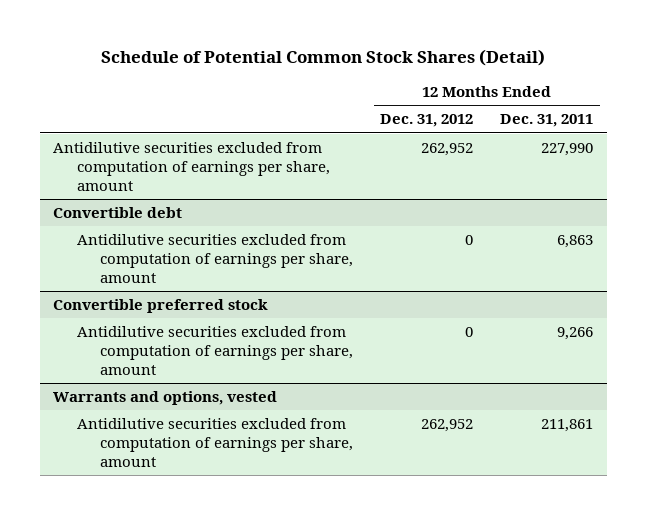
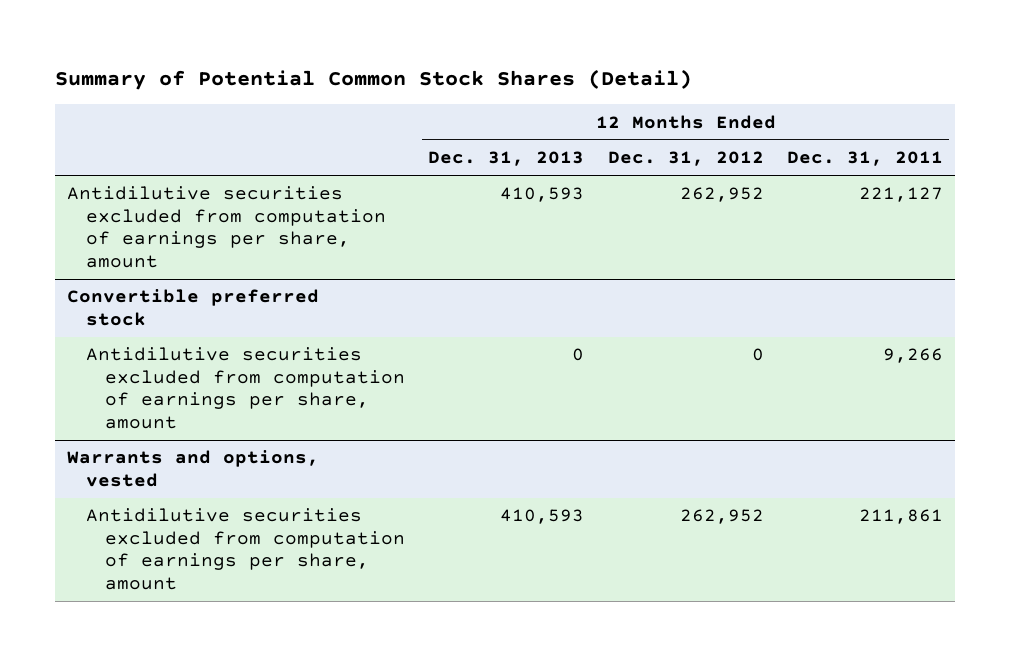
- Schedule of Potential Common Stock Shares (Detail)
+ Summary of Potential Common Stock Shares (Detail)
- | 12 Months Ended Dec. 31, 2012 | 12 Months Ended Dec. 31, 2011
+ | 12 Months Ended Dec. 31, 2013 | 12 Months Ended Dec. 31, 2012 | 12 Months Ended Dec. 31, 2011
- Antidilutive securities excluded from computation of earnings per share, amount | 262,952 | 227,990
- Convertible debt
- Antidilutive securities excluded from computation of earnings per share, amount | 0 | 6,863
+ Antidilutive securities excluded from computation of earnings per share, amount | 410,593 | 262,952 | 221,127

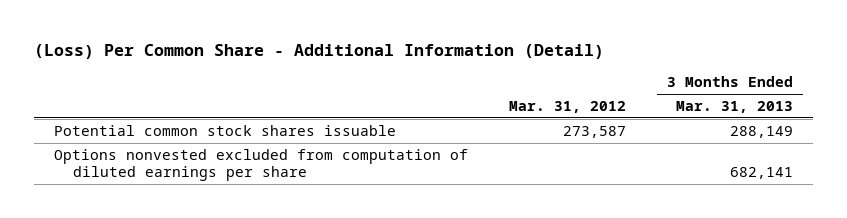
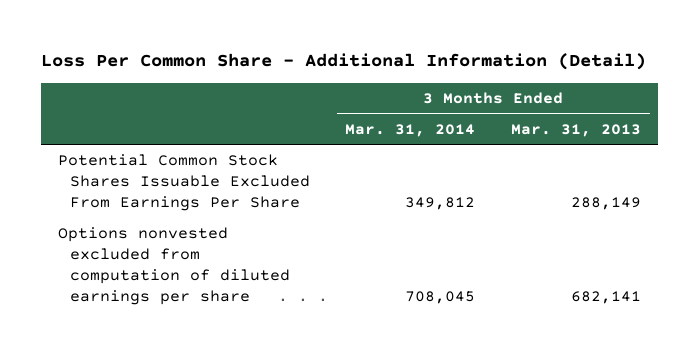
- (Loss) Per Common Share - Additional Information (Detail)
+ Loss Per Common Share - Additional Information (Detail)
- | Mar. 31, 2012 | 3 Months Ended Mar. 31, 2013
+ | 3 Months Ended Mar. 31, 2014 | 3 Months Ended Mar. 31, 2013
- Potential common stock shares issuable | 273,587 | 288,149
+ Potential Common Stock Shares Issuable Excluded From Earnings Per Share | 349,812 | 288,149

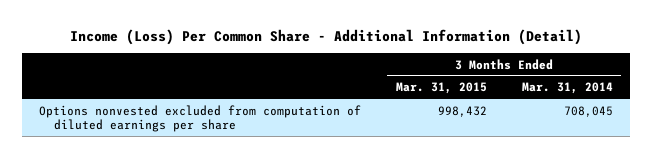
- Loss Per Common Share - Additional Information (Detail)
+ Income (Loss) Per Common Share - Additional Information (Detail)
- | 3 Months Ended Mar. 31, 2014 | 3 Months Ended Mar. 31, 2013
+ | 3 Months Ended Mar. 31, 2015 | 3 Months Ended Mar. 31, 2014
- Potential Common Stock Shares Issuable Excluded From Earnings Per Share | 349,812 | 288,149

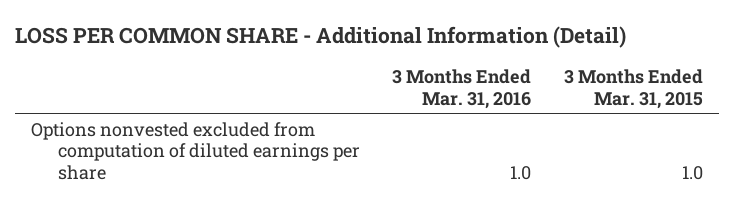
- Income (Loss) Per Common Share - Additional Information (Detail)
+ LOSS PER COMMON SHARE - Additional Information (Detail)
- | 3 Months Ended Mar. 31, 2015 | 3 Months Ended Mar. 31, 2014
+ | 3 Months Ended Mar. 31, 2016 | 3 Months Ended Mar. 31, 2015
- Options nonvested excluded from computation of diluted earnings per share | 998,432 | 708,045
+ Options nonvested excluded from computation of diluted earnings per share | 1.0 | 1.0

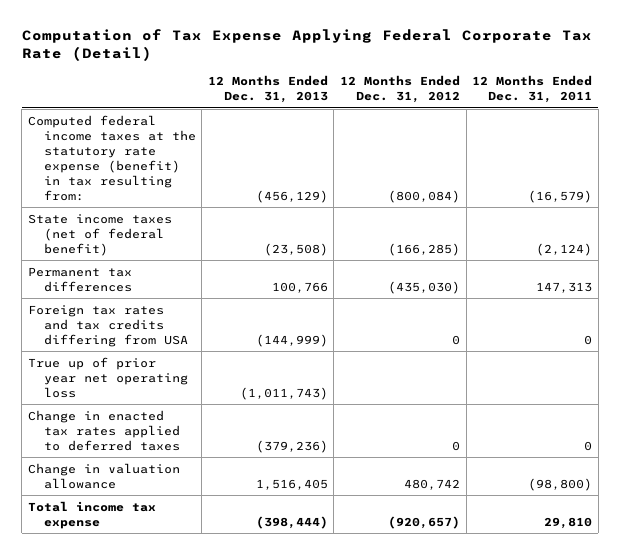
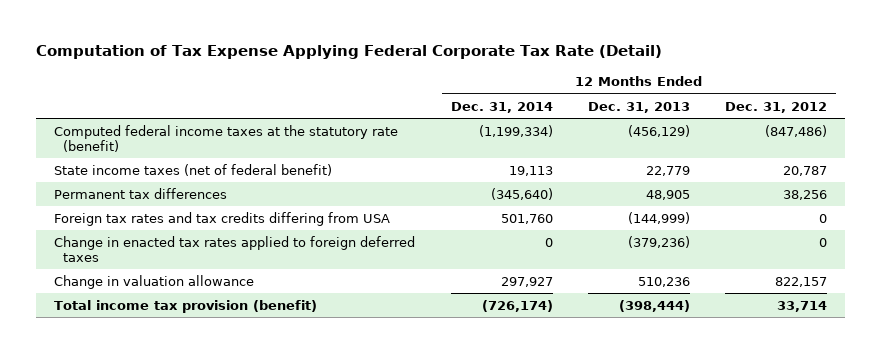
- | 12 Months Ended Dec. 31, 2013 | 12 Months Ended Dec. 31, 2012 | 12 Months Ended Dec. 31, 2011
+ | 12 Months Ended Dec. 31, 2014 | 12 Months Ended Dec. 31, 2013 | 12 Months Ended Dec. 31, 2012
- Computed federal income taxes at the statutory rate expense (benefit) in tax resulting from: | (456,129) | (800,084) | (16,579)
- State income taxes (net of federal benefit) | (23,508) | (166,285) | (2,124)
- Permanent tax differences | 100,766 | (435,030) | 147,313
+ Computed federal income taxes at the statutory rate (benefit) | (1,199,334) | (456,129) | (847,486)
+ State income taxes (net of federal benefit) | 19,113 | 22,779 | 20,787
+ Permanent tax differences | (345,640) | 48,905 | 38,256
- True up of prior year net operating loss | (1,011,743) | |
- Change in enacted tax rates applied to deferred taxes | (379,236) | 0 | 0
- Change in valuation allowance | 1,516,405 | 480,742 | (98,800)
- Total income tax expense | (398,444) | (920,657) | 29,810
+ Change in enacted tax rates applied to foreign deferred taxes | 0 | (379,236) | 0
+ Change in valuation allowance | 297,927 | 510,236 | 822,157
+ Total income tax provision (benefit) | (726,174) | (398,444) | 33,714

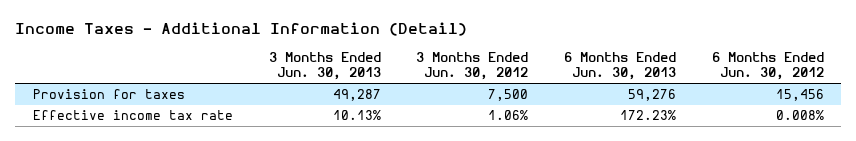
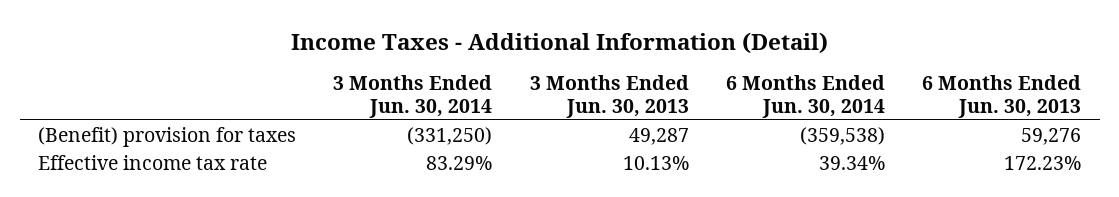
- | 3 Months Ended Jun. 30, 2013 | 3 Months Ended Jun. 30, 2012 | 6 Months Ended Jun. 30, 2013 | 6 Months Ended Jun. 30, 2012
+ | 3 Months Ended Jun. 30, 2014 | 3 Months Ended Jun. 30, 2013 | 6 Months Ended Jun. 30, 2014 | 6 Months Ended Jun. 30, 2013
- Provision for taxes | 49,287 | 7,500 | 59,276 | 15,456
+ (Benefit) provision for taxes | (331,250) | 49,287 | (359,538) | 59,276

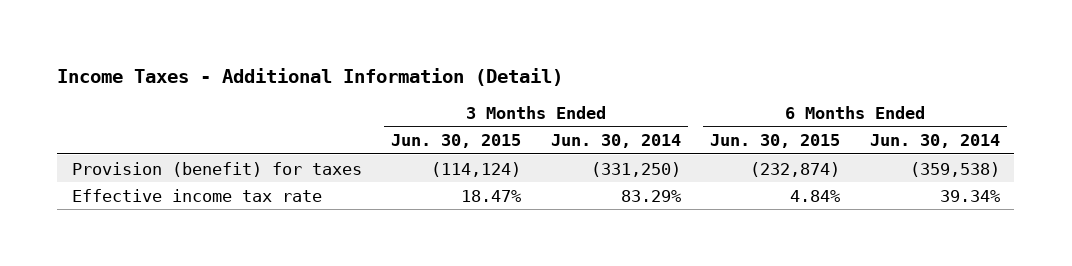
- | 3 Months Ended Jun. 30, 2014 | 3 Months Ended Jun. 30, 2013 | 6 Months Ended Jun. 30, 2014 | 6 Months Ended Jun. 30, 2013
+ | 3 Months Ended Jun. 30, 2015 | 3 Months Ended Jun. 30, 2014 | 6 Months Ended Jun. 30, 2015 | 6 Months Ended Jun. 30, 2014
- (Benefit) provision for taxes | (331,250) | 49,287 | (359,538) | 59,276
+ Provision (benefit) for taxes | (114,124) | (331,250) | (232,874) | (359,538)

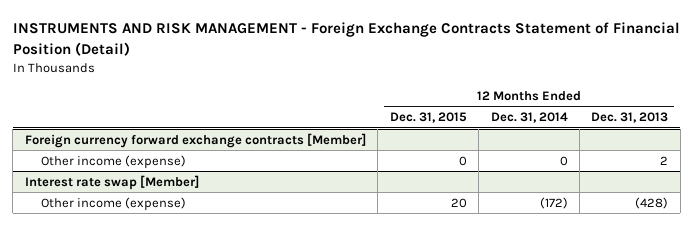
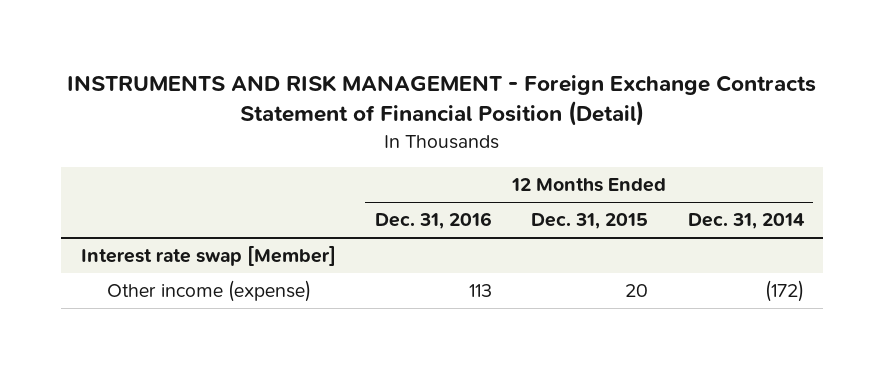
- | 12 Months Ended Dec. 31, 2015 | 12 Months Ended Dec. 31, 2014 | 12 Months Ended Dec. 31, 2013
+ | 12 Months Ended Dec. 31, 2016 | 12 Months Ended Dec. 31, 2015 | 12 Months Ended Dec. 31, 2014
- Foreign currency forward exchange contracts [Member]
- Other income (expense) | 0 | 0 | 2

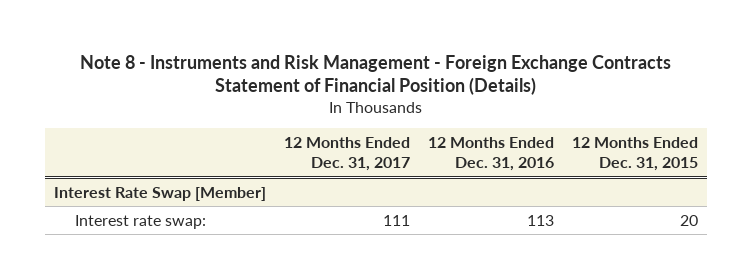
- INSTRUMENTS AND RISK MANAGEMENT - Foreign Exchange Contracts Statement of Financial Position (Detail)
+ Note 8 - Instruments and Risk Management - Foreign Exchange Contracts Statement of Financial Position (Details)
- | 12 Months Ended Dec. 31, 2016 | 12 Months Ended Dec. 31, 2015 | 12 Months Ended Dec. 31, 2014
+ | 12 Months Ended Dec. 31, 2017 | 12 Months Ended Dec. 31, 2016 | 12 Months Ended Dec. 31, 2015
- Interest rate swap [Member]
- Other income (expense) | 113 | 20 | (172)
+ Interest Rate Swap [Member]
+ Interest rate swap: | 111 | 113 | 20

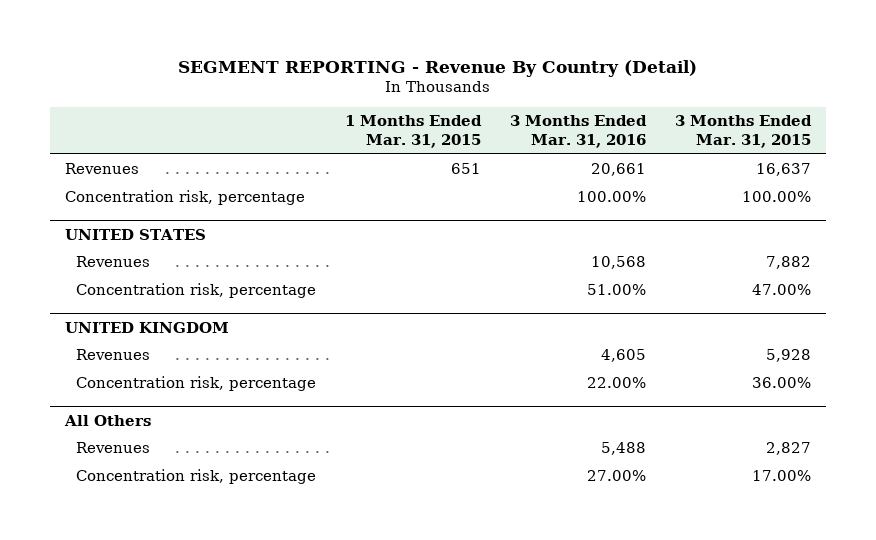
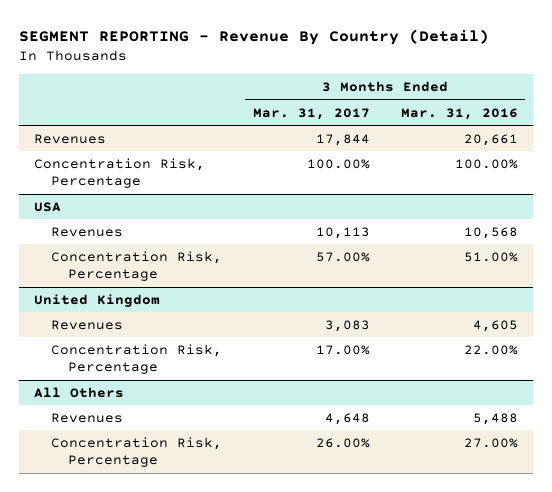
- | 1 Months Ended Mar. 31, 2015 | 3 Months Ended Mar. 31, 2016 | 3 Months Ended Mar. 31, 2015
+ | 3 Months Ended Mar. 31, 2017 | 3 Months Ended Mar. 31, 2016
- Concentration risk, percentage | | 100.00% | 100.00%
- UNITED STATES
+ Concentration Risk, Percentage | 100.00% | 100.00%
+ USA
- Concentration risk, percentage | | 51.00% | 47.00%
- UNITED KINGDOM
+ Concentration Risk, Percentage | 57.00% | 51.00%
+ United Kingdom
- Concentration risk, percentage | | 22.00% | 36.00%
+ Concentration Risk, Percentage | 17.00% | 22.00%
@ All Others
- Concentration risk, percentage | | 27.00% | 17.00%
+ Concentration Risk, Percentage | 26.00% | 27.00%

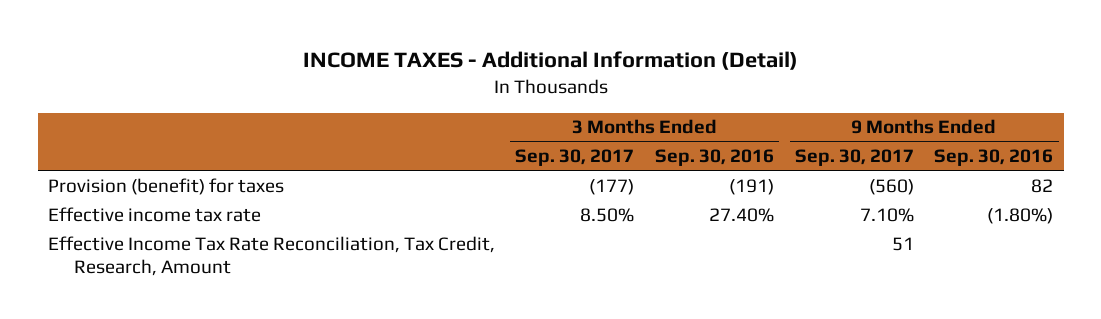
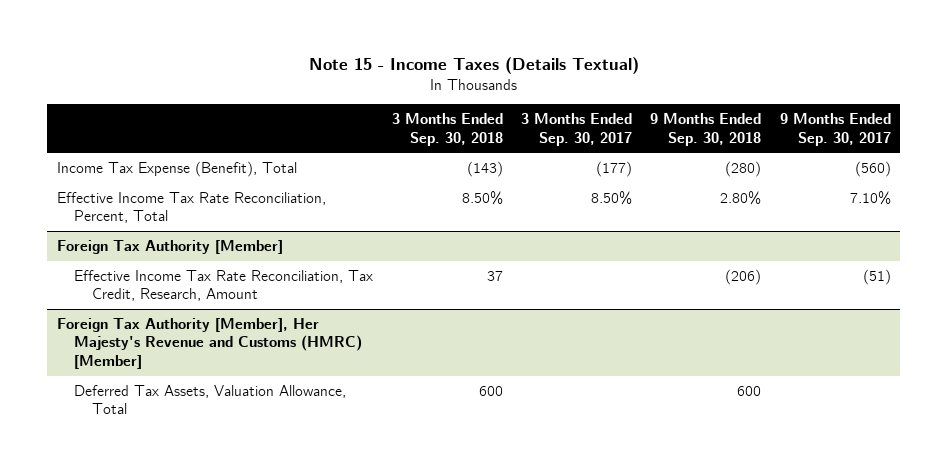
- INCOME TAXES - Additional Information (Detail)
+ Note 15 - Income Taxes (Details Textual)
- | 3 Months Ended Sep. 30, 2017 | 3 Months Ended Sep. 30, 2016 | 9 Months Ended Sep. 30, 2017 | 9 Months Ended Sep. 30, 2016
+ | 3 Months Ended Sep. 30, 2018 | 3 Months Ended Sep. 30, 2017 | 9 Months Ended Sep. 30, 2018 | 9 Months Ended Sep. 30, 2017
- Provision (benefit) for taxes | (177) | (191) | (560) | 82
- Effective income tax rate | 8.50% | 27.40% | 7.10% | (1.80%)
- Effective Income Tax Rate Reconciliation, Tax Credit, Research, Amount | | | 51 |
+ Income Tax Expense (Benefit), Total | (143) | (177) | (280) | (560)
+ Effective Income Tax Rate Reconciliation, Percent, Total | 8.50% | 8.50% | 2.80% | 7.10%
+ Foreign Tax Authority [Member]
+ Effective Income Tax Rate Reconciliation, Tax Credit, Research, Amount | 37 | | (206) | (51)
+ Foreign Tax Authority [Member], Her Majesty's Revenue and Customs (HMRC) [Member]
+ Deferred Tax Assets, Valuation Allowance, Total | 600 | | 600 |

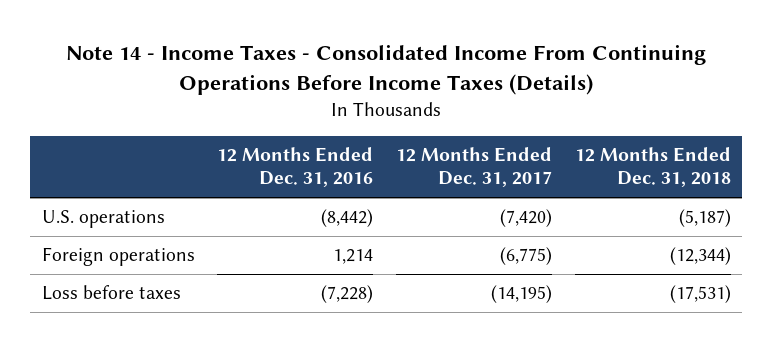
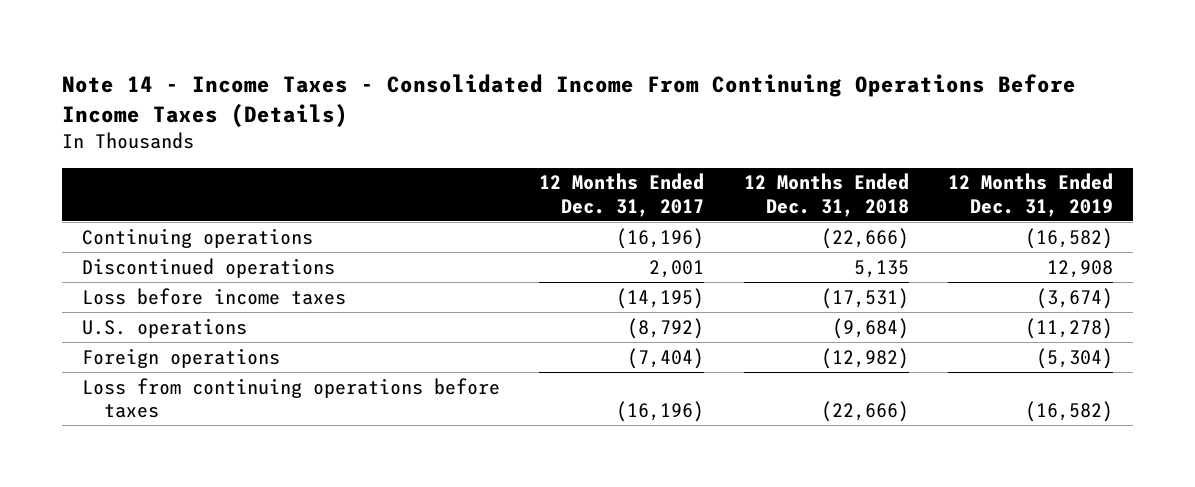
- | 12 Months Ended Dec. 31, 2016 | 12 Months Ended Dec. 31, 2017 | 12 Months Ended Dec. 31, 2018
+ | 12 Months Ended Dec. 31, 2017 | 12 Months Ended Dec. 31, 2018 | 12 Months Ended Dec. 31, 2019
- U.S. operations | (8,442) | (7,420) | (5,187)
- Foreign operations | 1,214 | (6,775) | (12,344)
- Loss before taxes | (7,228) | (14,195) | (17,531)
+ Continuing operations | (16,196) | (22,666) | (16,582)
+ Discontinued operations | 2,001 | 5,135 | 12,908
+ Loss before income taxes | (14,195) | (17,531) | (3,674)
+ U.S. operations | (8,792) | (9,684) | (11,278)
+ Foreign operations | (7,404) | (12,982) | (5,304)
+ Loss from continuing operations before taxes | (16,196) | (22,666) | (16,582)

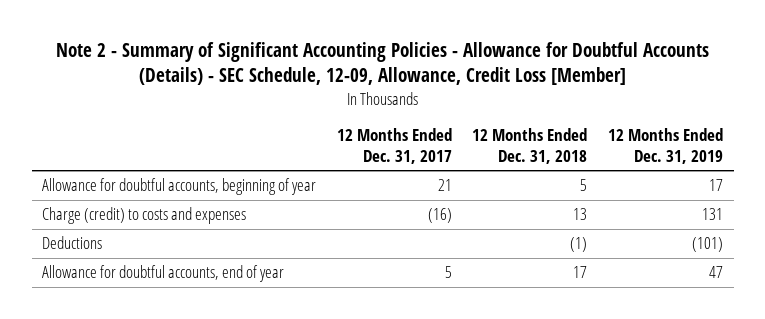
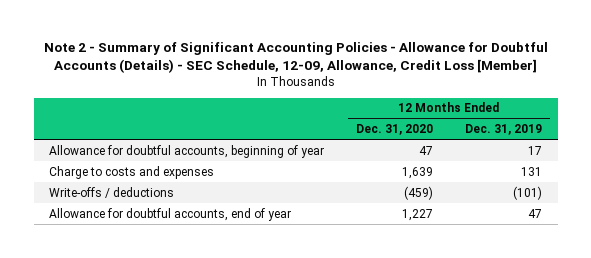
- | 12 Months Ended Dec. 31, 2017 | 12 Months Ended Dec. 31, 2018 | 12 Months Ended Dec. 31, 2019
+ | 12 Months Ended Dec. 31, 2020 | 12 Months Ended Dec. 31, 2019
- Charge (credit) to costs and expenses | (16) | 13 | 131
- Deductions | | (1) | (101)
+ Charge to costs and expenses | 1,639 | 131
+ Write-offs / deductions | (459) | (101)

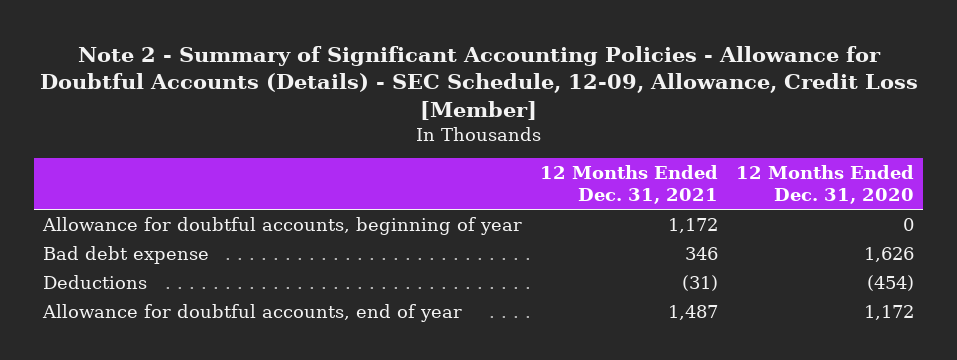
- | 12 Months Ended Dec. 31, 2020 | 12 Months Ended Dec. 31, 2019
+ | 12 Months Ended Dec. 31, 2021 | 12 Months Ended Dec. 31, 2020
- Allowance for doubtful accounts, beginning of year | 47 | 17
- Charge to costs and expenses | 1,639 | 131
- Write-offs / deductions | (459) | (101)
- Allowance for doubtful accounts, end of year | 1,227 | 47
+ Allowance for doubtful accounts, beginning of year | 1,172 | 0
+ Bad debt expense | 346 | 1,626
+ Deductions | (31) | (454)
+ Allowance for doubtful accounts, end of year | 1,487 | 1,172

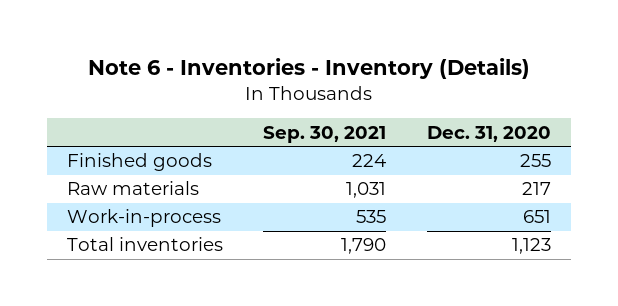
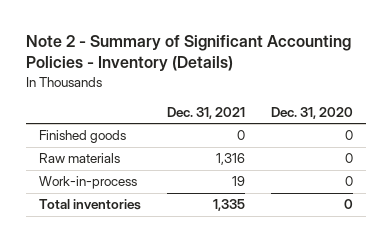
- Note 6 - Inventories - Inventory (Details)
+ Note 2 - Summary of Significant Accounting Policies - Inventory (Details)
- | Sep. 30, 2021 | Dec. 31, 2020
+ | Dec. 31, 2021 | Dec. 31, 2020
- Finished goods | 224 | 255
- Raw materials | 1,031 | 217
- Work-in-process | 535 | 651
- Total inventories | 1,790 | 1,123
+ Finished goods | 0 | 0
+ Raw materials | 1,316 | 0
+ Work-in-process | 19 | 0
+ Total inventories | 1,335 | 0

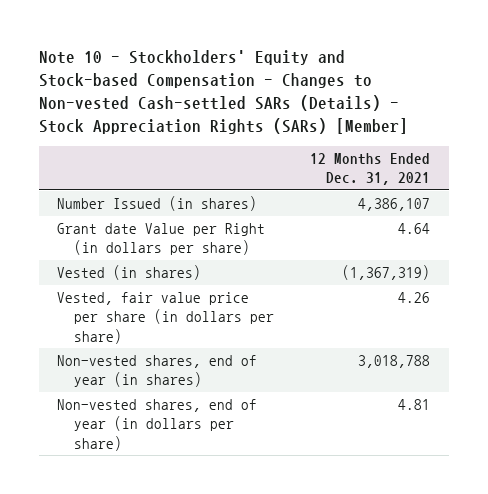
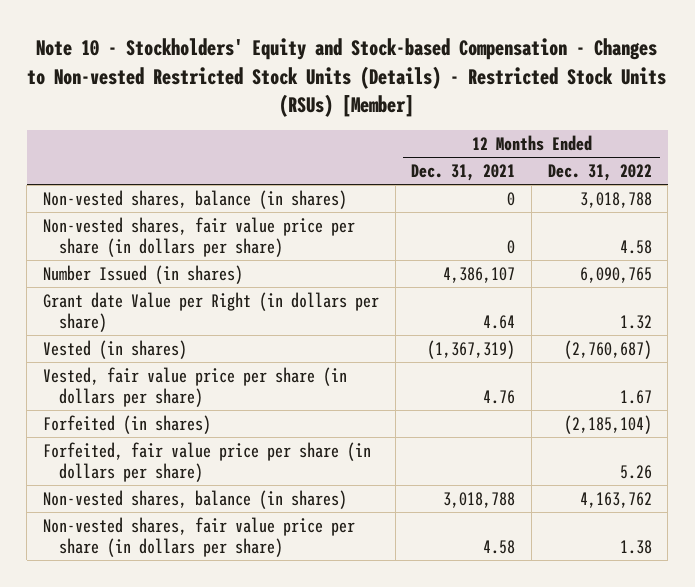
- Note 10 - Stockholders' Equity and Stock-based Compensation - Changes to Non-vested Cash-settled SARs (Details) - Stock Appreciation Rights (SARs) [Member]
+ Note 10 - Stockholders' Equity and Stock-based Compensation - Changes to Non-vested Restricted Stock Units (Details) - Restricted Stock Units (RSUs) [Member]
- | 12 Months Ended Dec. 31, 2021
+ | 12 Months Ended Dec. 31, 2021 | 12 Months Ended Dec. 31, 2022
+ Non-vested shares, balance (in shares) | 0 | 3,018,788
+ Non-vested shares, fair value price per share (in dollars per share) | 0 | 4.58
- Vested, fair value price per share (in dollars per share) | 4.26
- Non-vested shares, end of year (in shares) | 3,018,788
- Non-vested shares, end of year (in dollars per share) | 4.81
+ Vested, fair value price per share (in dollars per share) | 4.76 | 1.67
+ Forfeited (in shares) | | (2,185,104)
+ Forfeited, fair value price per share (in dollars per share) | | 5.26
+ Non-vested shares, balance (in shares) | 3,018,788 | 4,163,762
+ Non-vested shares, fair value price per share (in dollars per share) | 4.58 | 1.38

